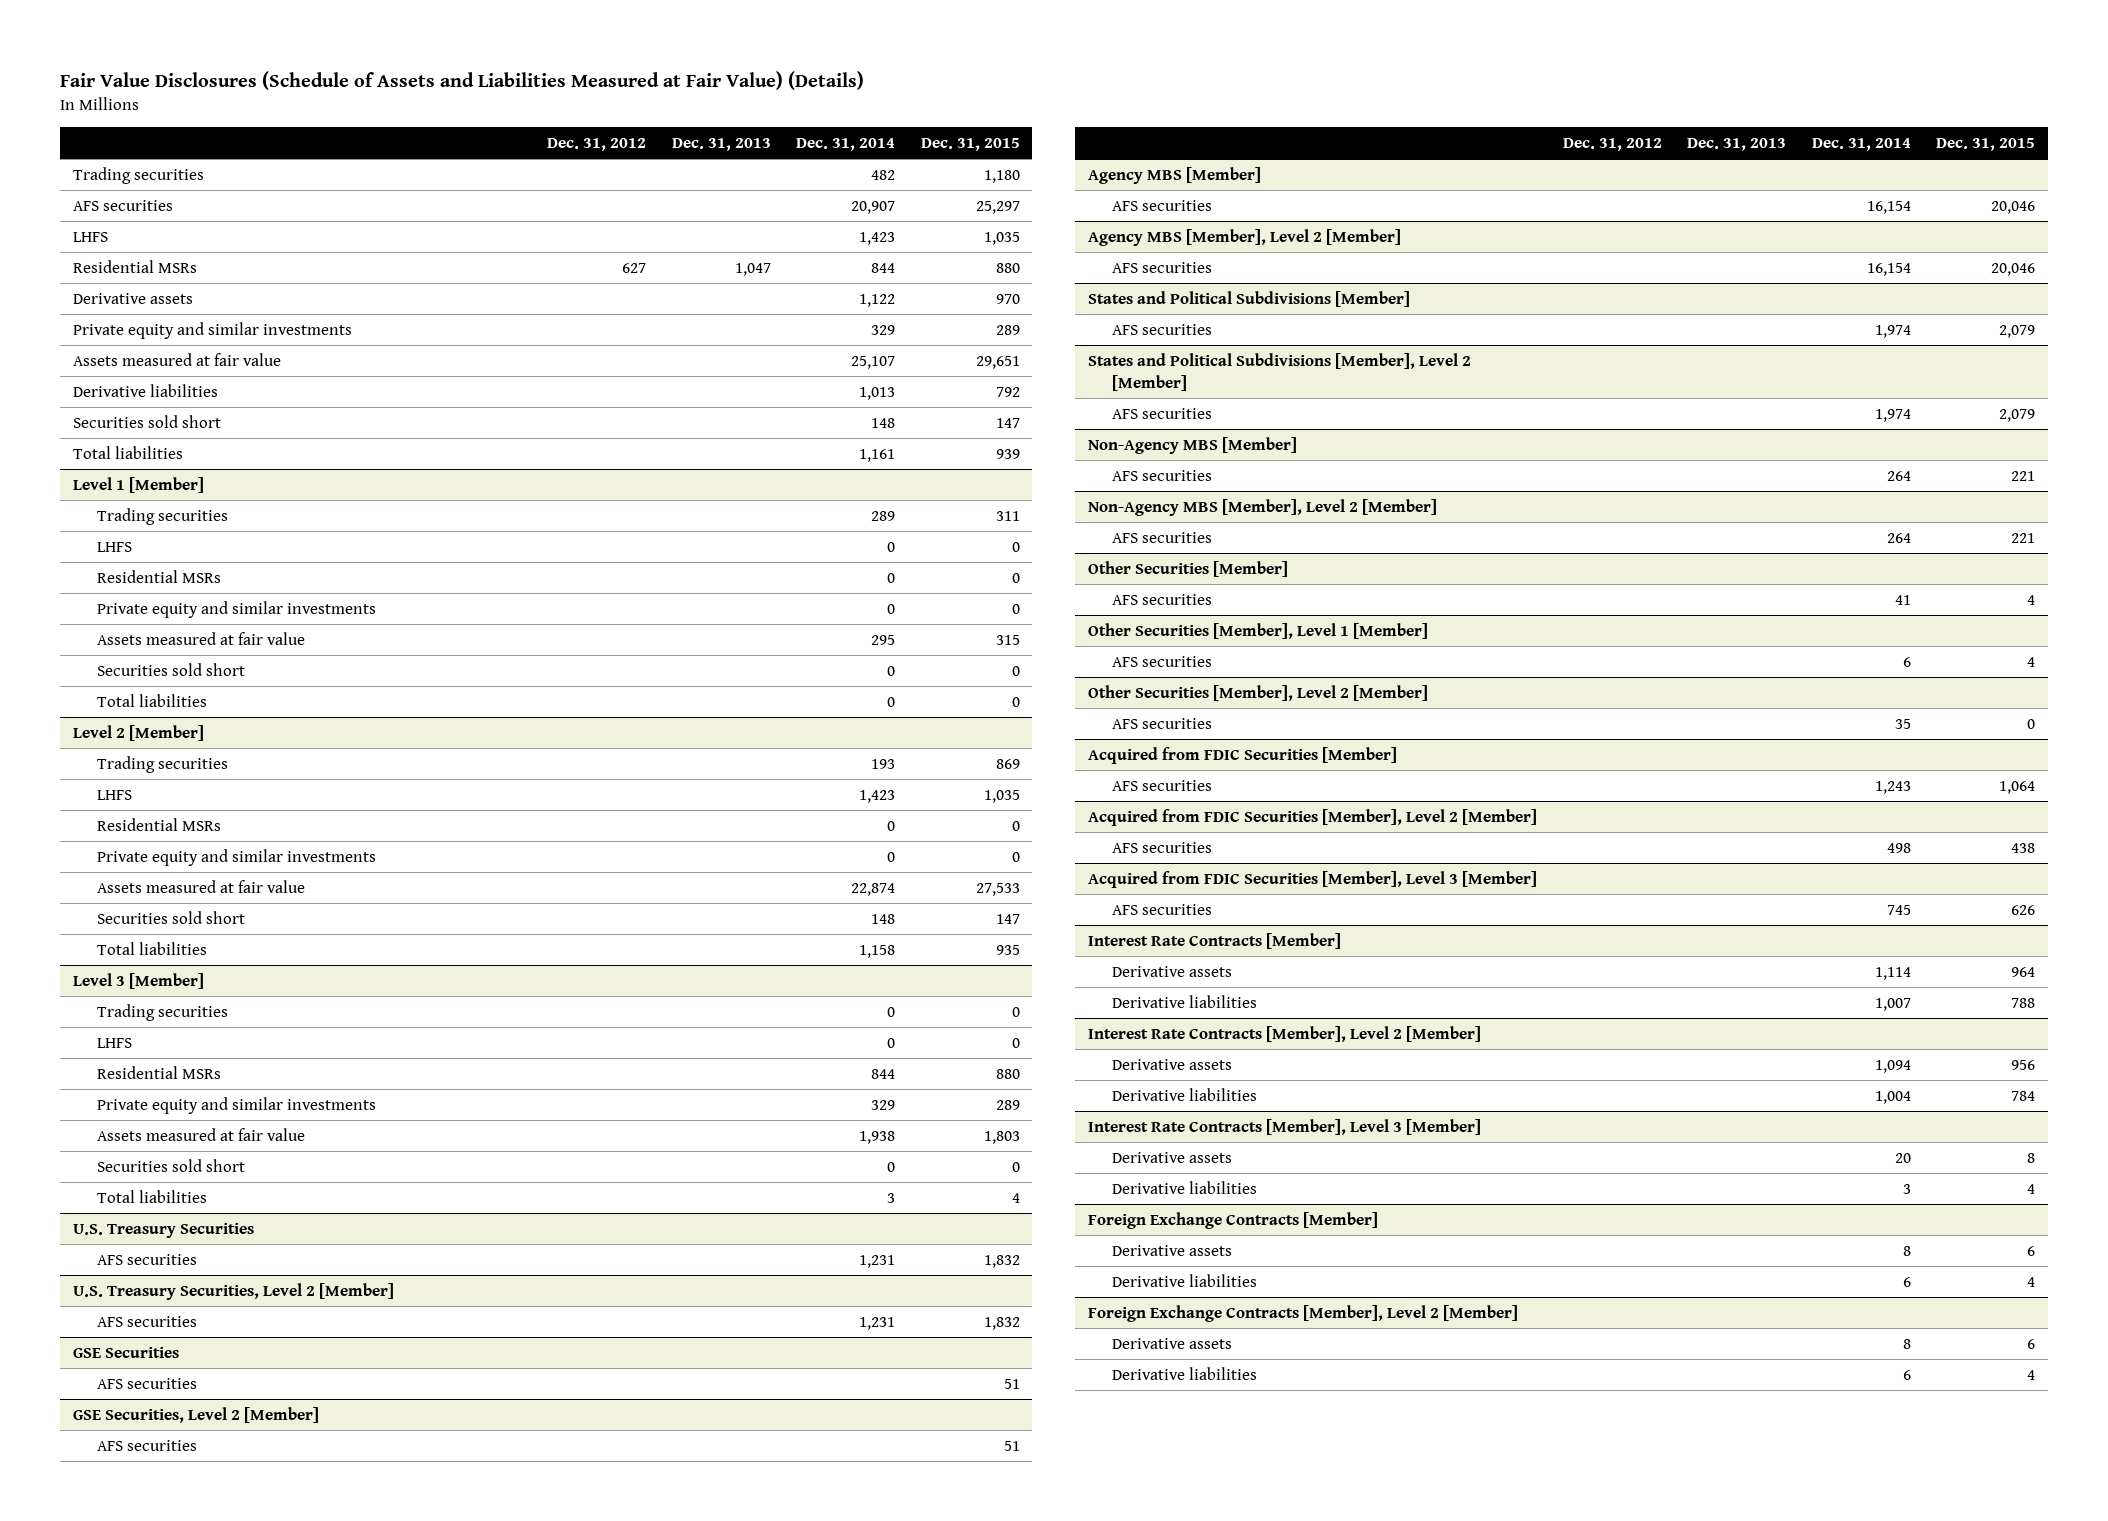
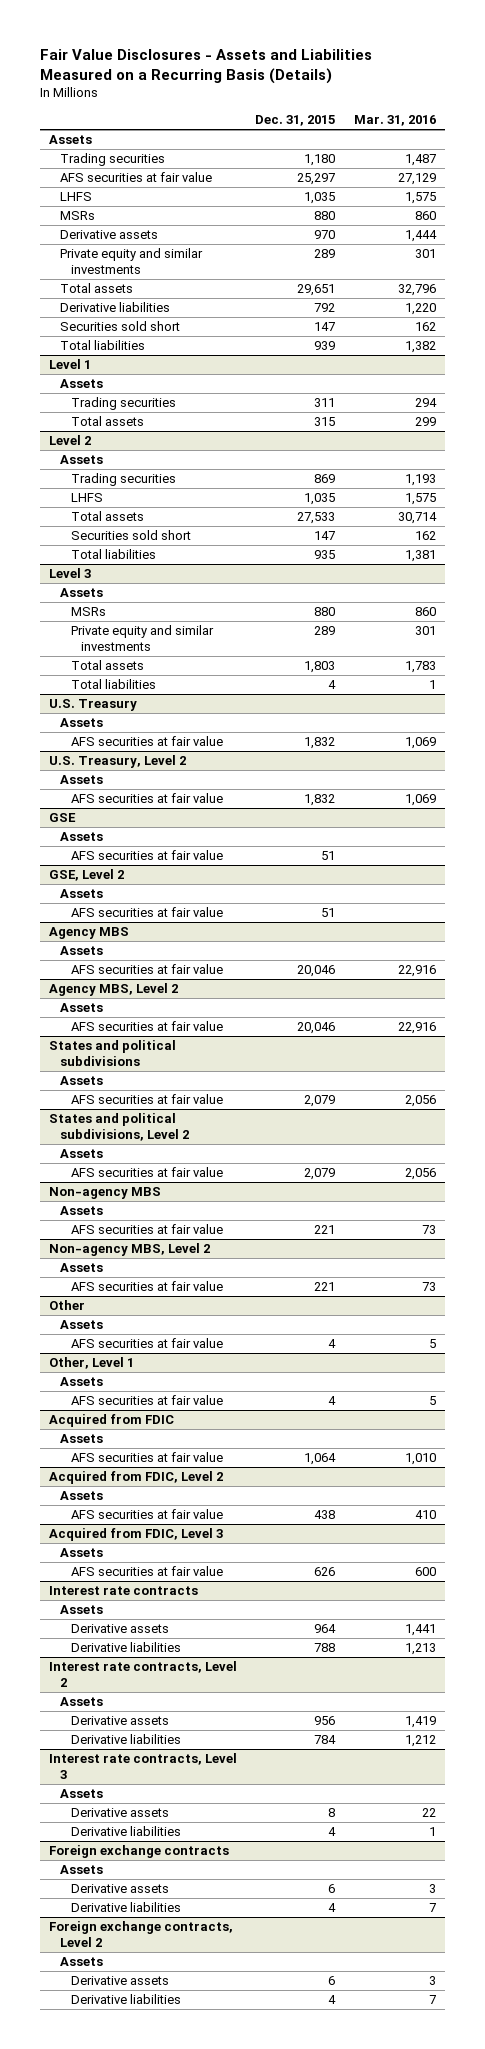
- Fair Value Disclosures (Schedule of Assets and Liabilities Measured at Fair Value) (Details)
+ Fair Value Disclosures - Assets and Liabilities Measured on a Recurring Basis (Details)
- | Dec. 31, 2012 | Dec. 31, 2013 | Dec. 31, 2014 | Dec. 31, 2015
+ | Dec. 31, 2015 | Mar. 31, 2016
+ Assets
- AFS securities | | | 20,907 | 25,297
+ AFS securities at fair value | 25,297 | 27,129
- Residential MSRs | 627 | 1,047 | 844 | 880
+ MSRs | 880 | 860
- Assets measured at fair value | | | 25,107 | 29,651
+ Total assets | 29,651 | 32,796
- Level 1 [Member]
+ Level 1
+ Assets
- LHFS | | | 0 | 0
- Residential MSRs | | | 0 | 0
- Private equity and similar investments | | | 0 | 0
- Assets measured at fair value | | | 295 | 315
- Securities sold short | | | 0 | 0
- Total liabilities | | | 0 | 0
- Level 2 [Member]
+ Total assets | 315 | 299
+ Level 2
+ Assets
- Residential MSRs | | | 0 | 0
- Private equity and similar investments | | | 0 | 0
- Assets measured at fair value | | | 22,874 | 27,533
+ Total assets | 27,533 | 30,714
- Level 3 [Member]
- Trading securities | | | 0 | 0
- LHFS | | | 0 | 0
- Residential MSRs | | | 844 | 880
+ Level 3
+ Assets
+ MSRs | 880 | 860
- Assets measured at fair value | | | 1,938 | 1,803
- Securities sold short | | | 0 | 0
+ Total assets | 1,803 | 1,783
- U.S. Treasury Securities
- AFS securities | | | 1,231 | 1,832
- U.S. Treasury Securities, Level 2 [Member]
- AFS securities | | | 1,231 | 1,832
- GSE Securities
- AFS securities | | | | 51
- GSE Securities, Level 2 [Member]
- AFS securities | | | | 51
- Agency MBS [Member]
- AFS securities | | | 16,154 | 20,046
- Agency MBS [Member], Level 2 [Member]
- AFS securities | | | 16,154 | 20,046
- States and Political Subdivisions [Member]
- AFS securities | | | 1,974 | 2,079
- States and Political Subdivisions [Member], Level 2 [Member]
- AFS securities | | | 1,974 | 2,079
- Non-Agency MBS [Member]
- AFS securities | | | 264 | 221
- Non-Agency MBS [Member], Level 2 [Member]
- AFS securities | | | 264 | 221
- Other Securities [Member]
- AFS securities | | | 41 | 4
- Other Securities [Member], Level 1 [Member]
- AFS securities | | | 6 | 4
- Other Securities [Member], Level 2 [Member]
- AFS securities | | | 35 | 0
- Acquired from FDIC Securities [Member]
- AFS securities | | | 1,243 | 1,064
- Acquired from FDIC Securities [Member], Level 2 [Member]
- AFS securities | | | 498 | 438
- Acquired from FDIC Securities [Member], Level 3 [Member]
- AFS securities | | | 745 | 626
- Interest Rate Contracts [Member]
+ U.S. Treasury
+ Assets
+ AFS securities at fair value | 1,832 | 1,069
+ U.S. Treasury, Level 2
+ Assets
+ AFS securities at fair value | 1,832 | 1,069
+ GSE
+ Assets
+ AFS securities at fair value | 51 |
+ GSE, Level 2
+ Assets
+ AFS securities at fair value | 51 |
+ Agency MBS
+ Assets
+ AFS securities at fair value | 20,046 | 22,916
+ Agency MBS, Level 2
+ Assets
+ AFS securities at fair value | 20,046 | 22,916
+ States and political subdivisions
+ Assets
+ AFS securities at fair value | 2,079 | 2,056
+ States and political subdivisions, Level 2
+ Assets
+ AFS securities at fair value | 2,079 | 2,056
+ Non-agency MBS
+ Assets
+ AFS securities at fair value | 221 | 73
+ Non-agency MBS, Level 2
+ Assets
+ AFS securities at fair value | 221 | 73
+ Other
+ Assets
+ AFS securities at fair value | 4 | 5
+ Other, Level 1
+ Assets
+ AFS securities at fair value | 4 | 5
+ Acquired from FDIC
+ Assets
+ AFS securities at fair value | 1,064 | 1,010
+ Acquired from FDIC, Level 2
+ Assets
+ AFS securities at fair value | 438 | 410
+ Acquired from FDIC, Level 3
+ Assets
+ AFS securities at fair value | 626 | 600
+ Interest rate contracts
+ Assets
- Interest Rate Contracts [Member], Level 2 [Member]
+ Interest rate contracts, Level 2
+ Assets
- Interest Rate Contracts [Member], Level 3 [Member]
+ Interest rate contracts, Level 3
+ Assets
- Foreign Exchange Contracts [Member]
+ Foreign exchange contracts
+ Assets
- Foreign Exchange Contracts [Member], Level 2 [Member]
+ Foreign exchange contracts, Level 2
+ Assets

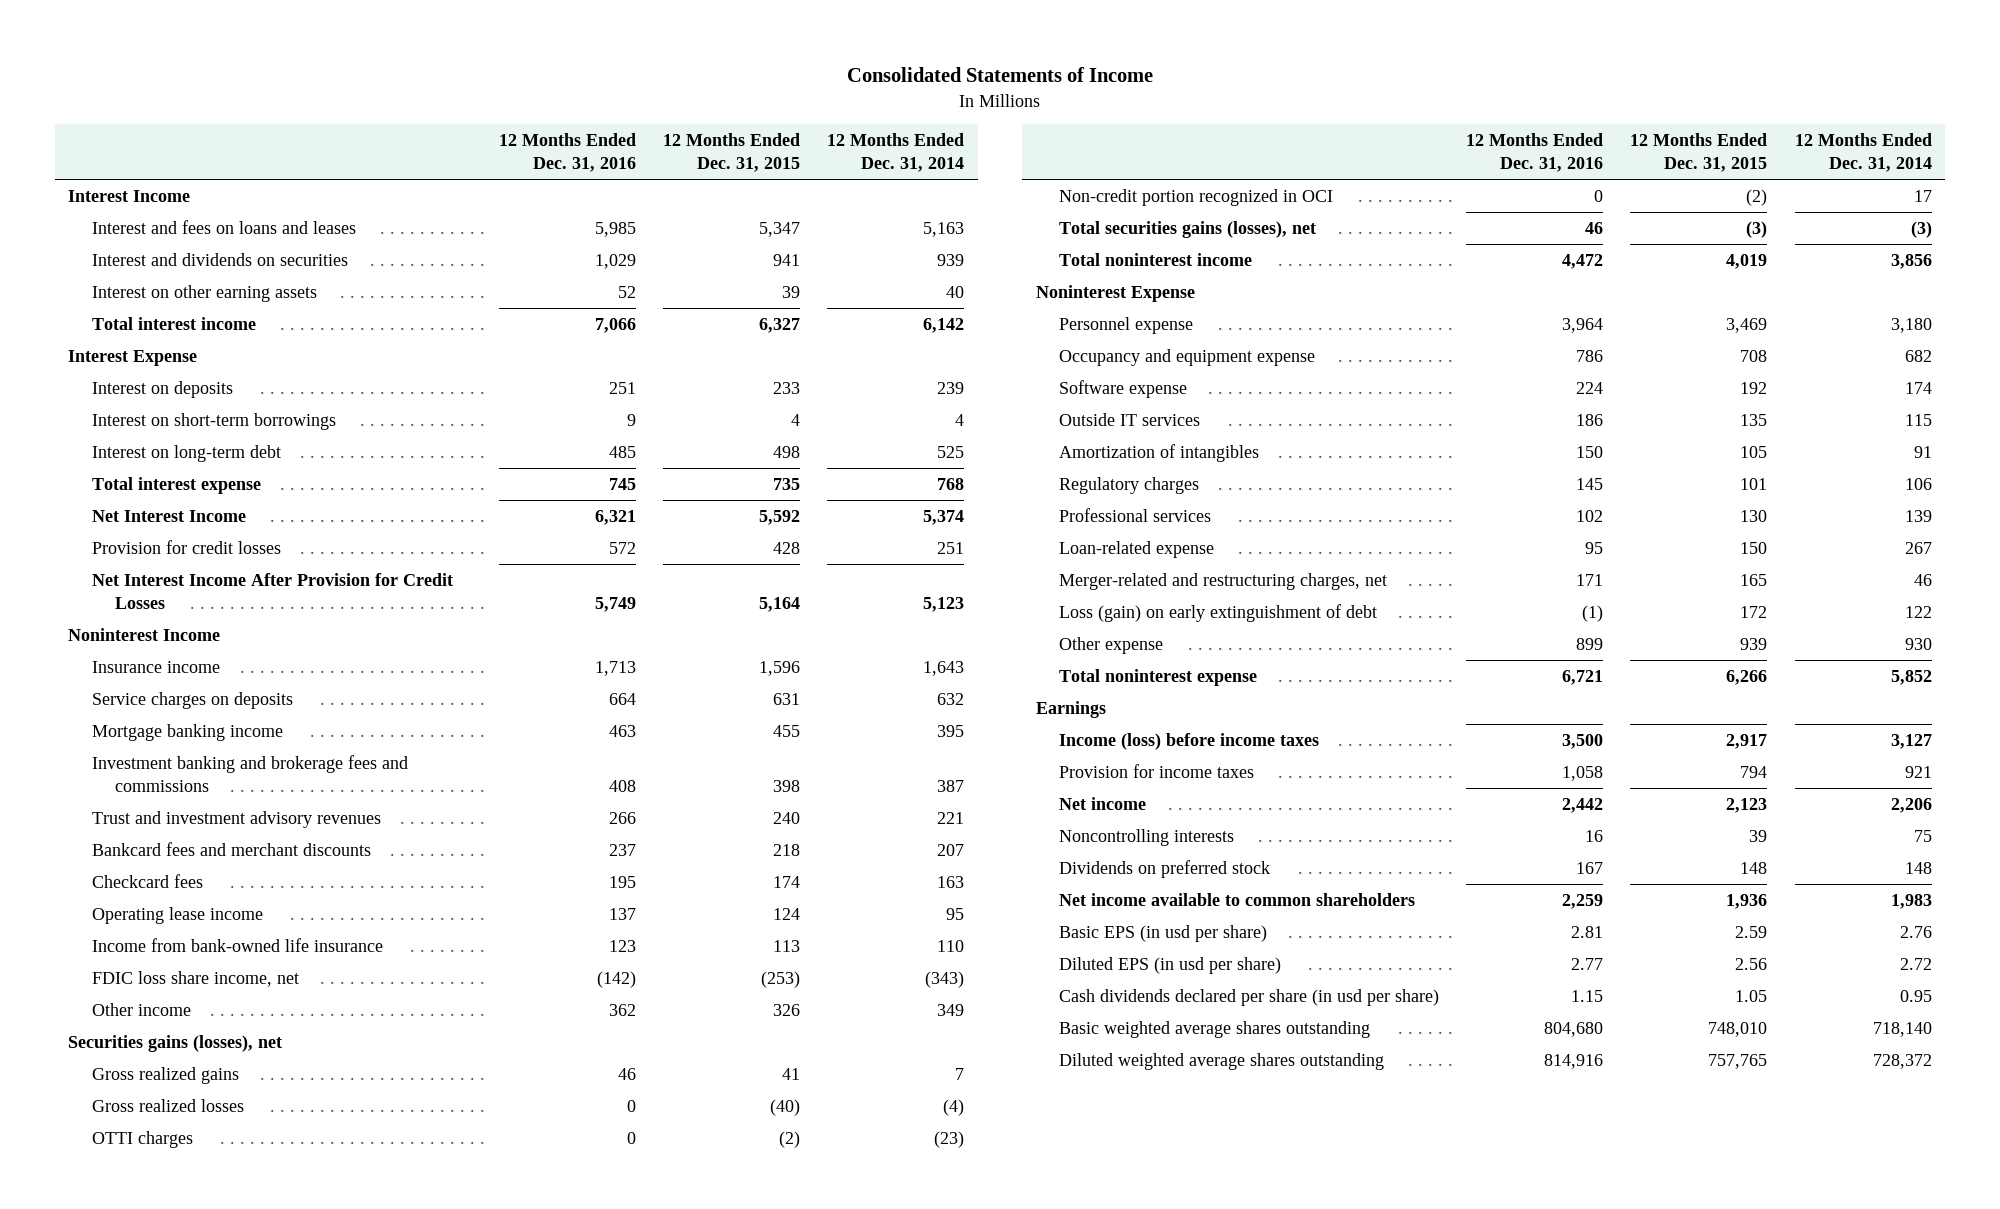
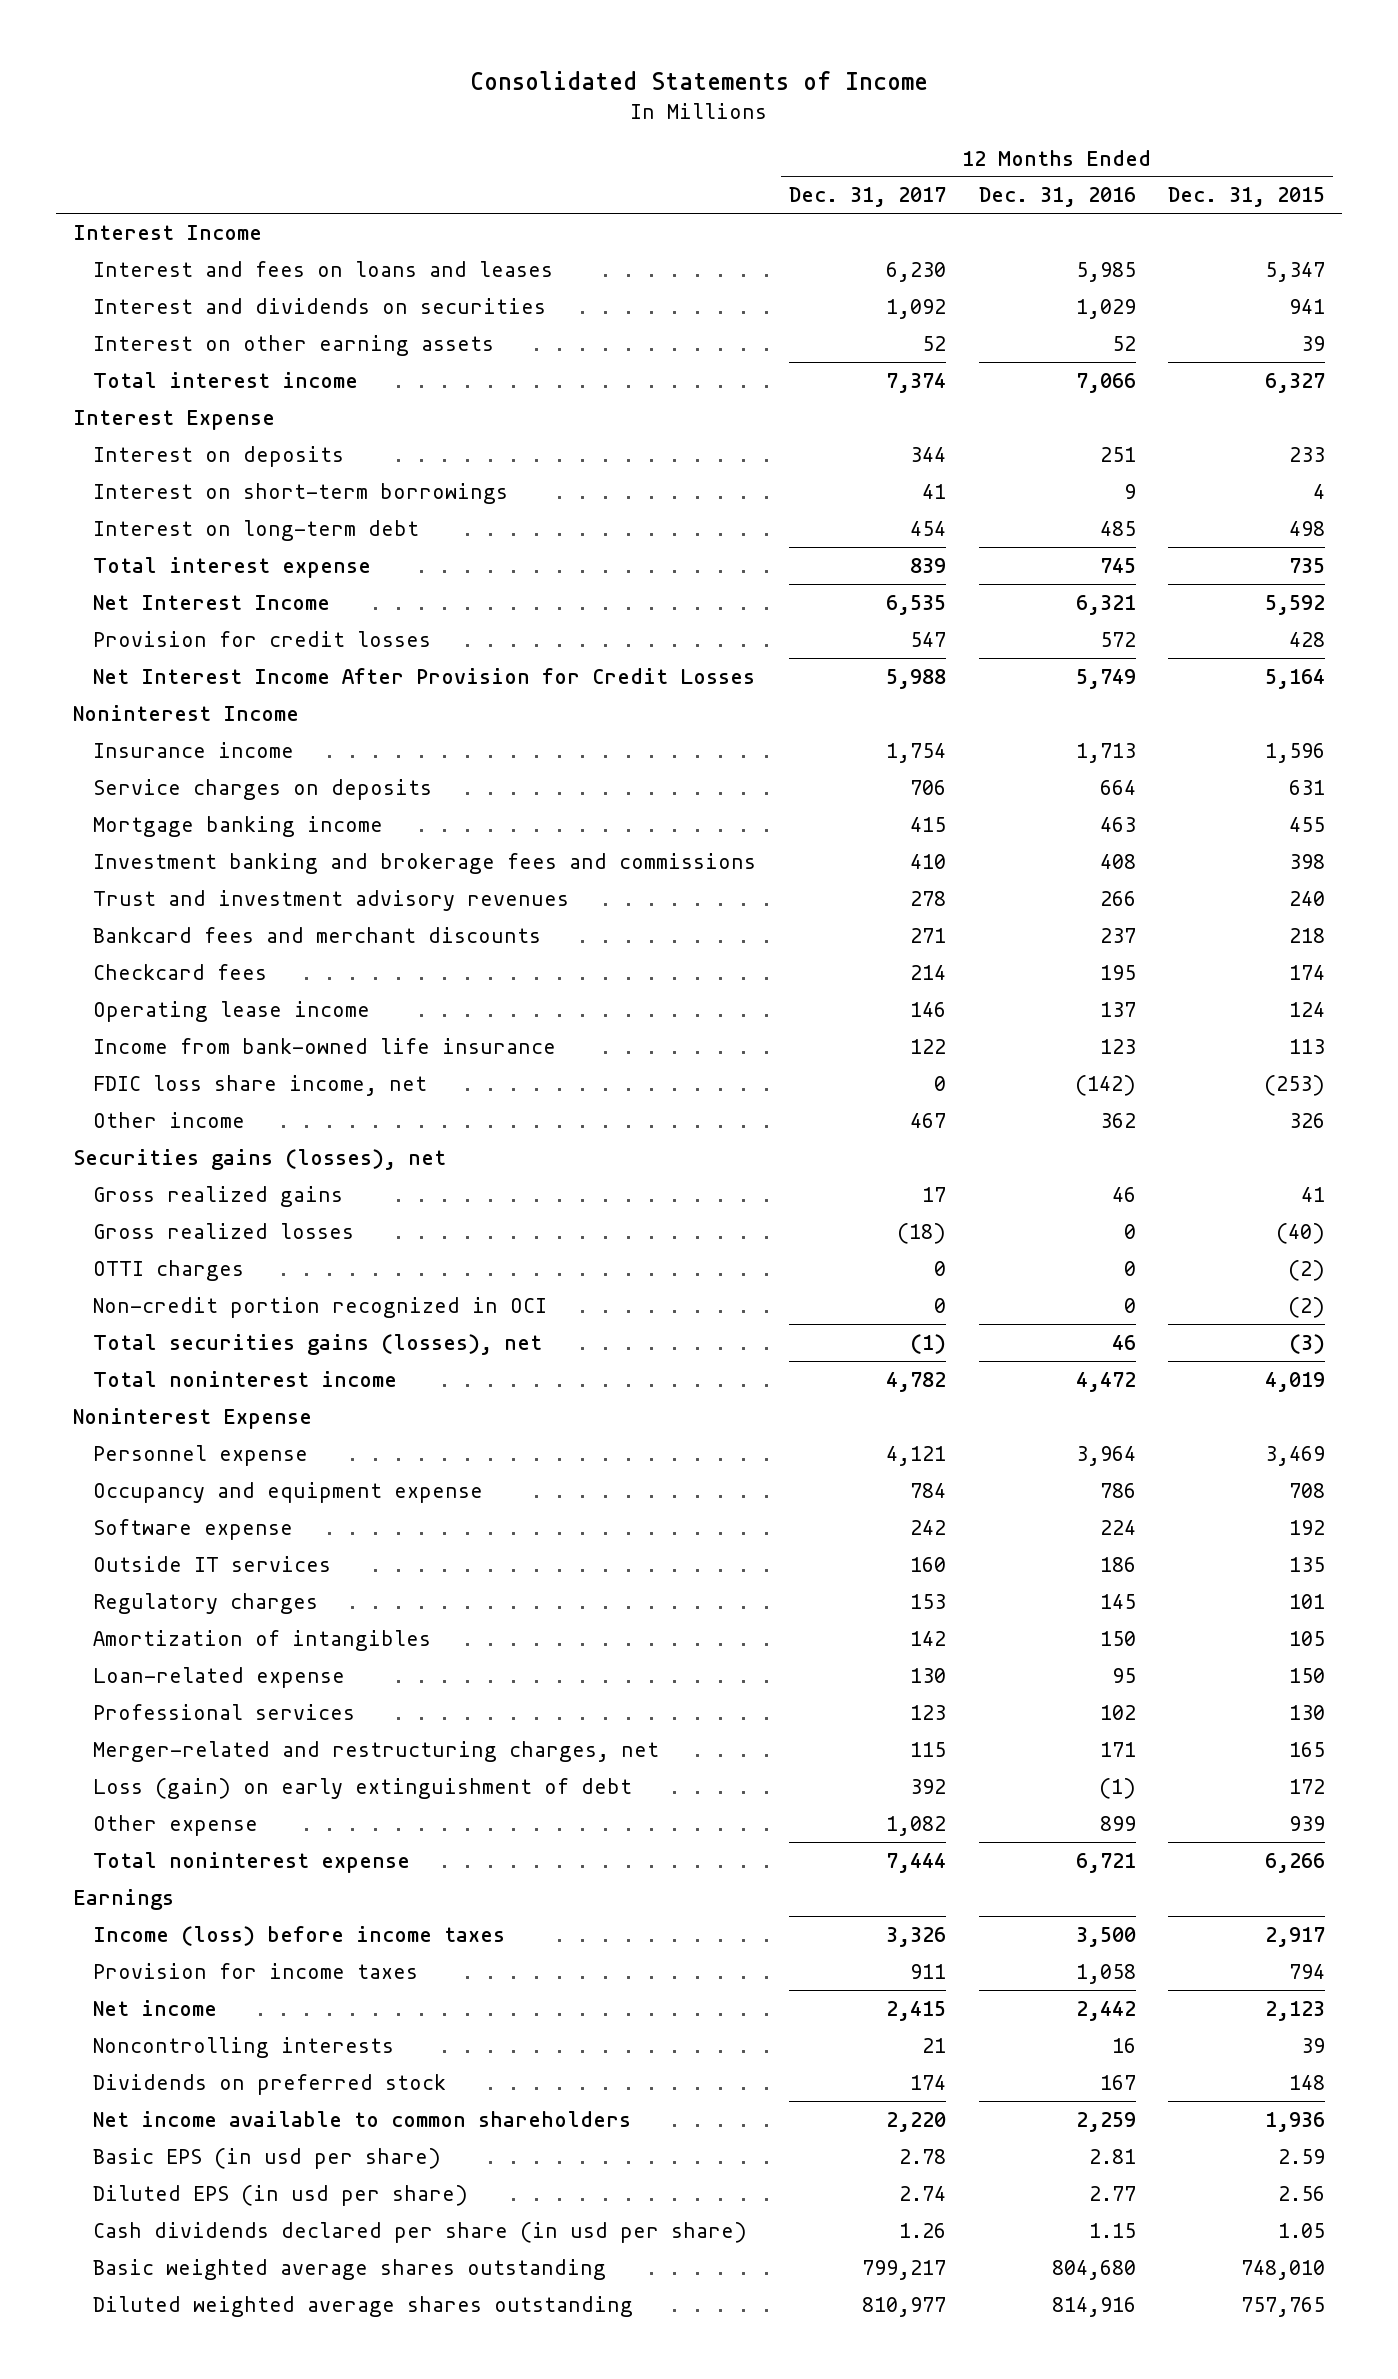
- | 12 Months Ended Dec. 31, 2016 | 12 Months Ended Dec. 31, 2015 | 12 Months Ended Dec. 31, 2014
+ | 12 Months Ended Dec. 31, 2017 | 12 Months Ended Dec. 31, 2016 | 12 Months Ended Dec. 31, 2015
moved down: Amortization of intangibles | 142 | 150 | 105
moved down: Professional services | 123 | 102 | 130

